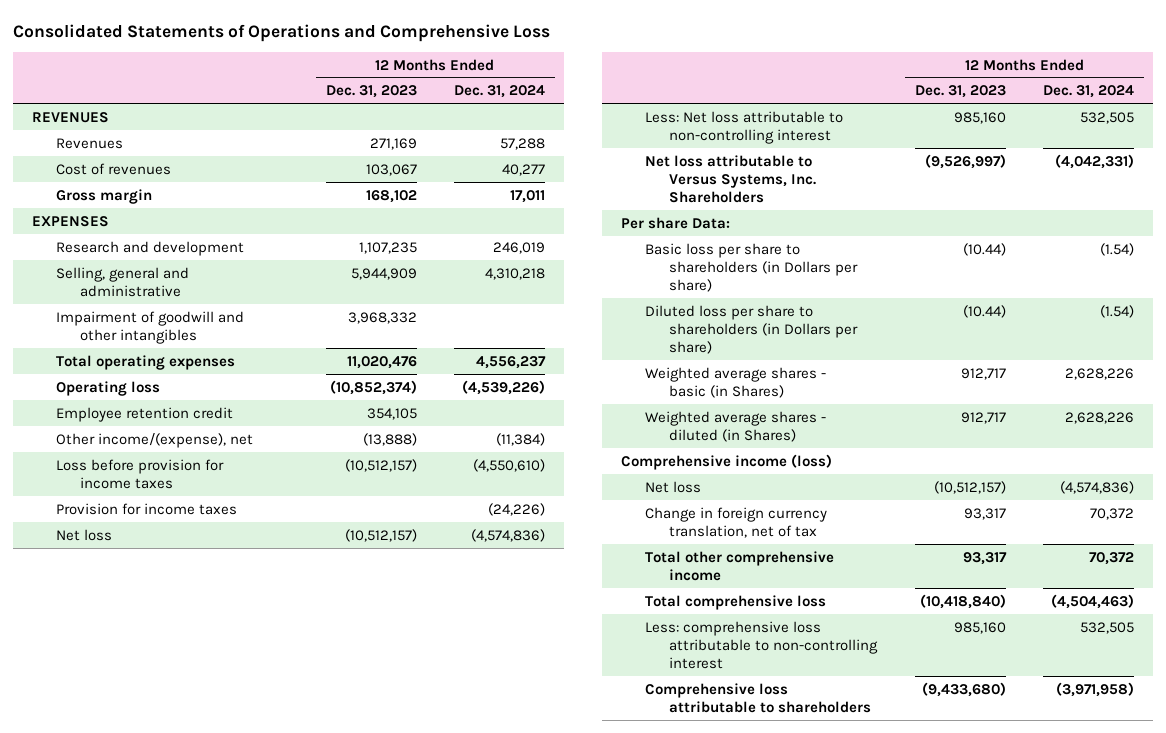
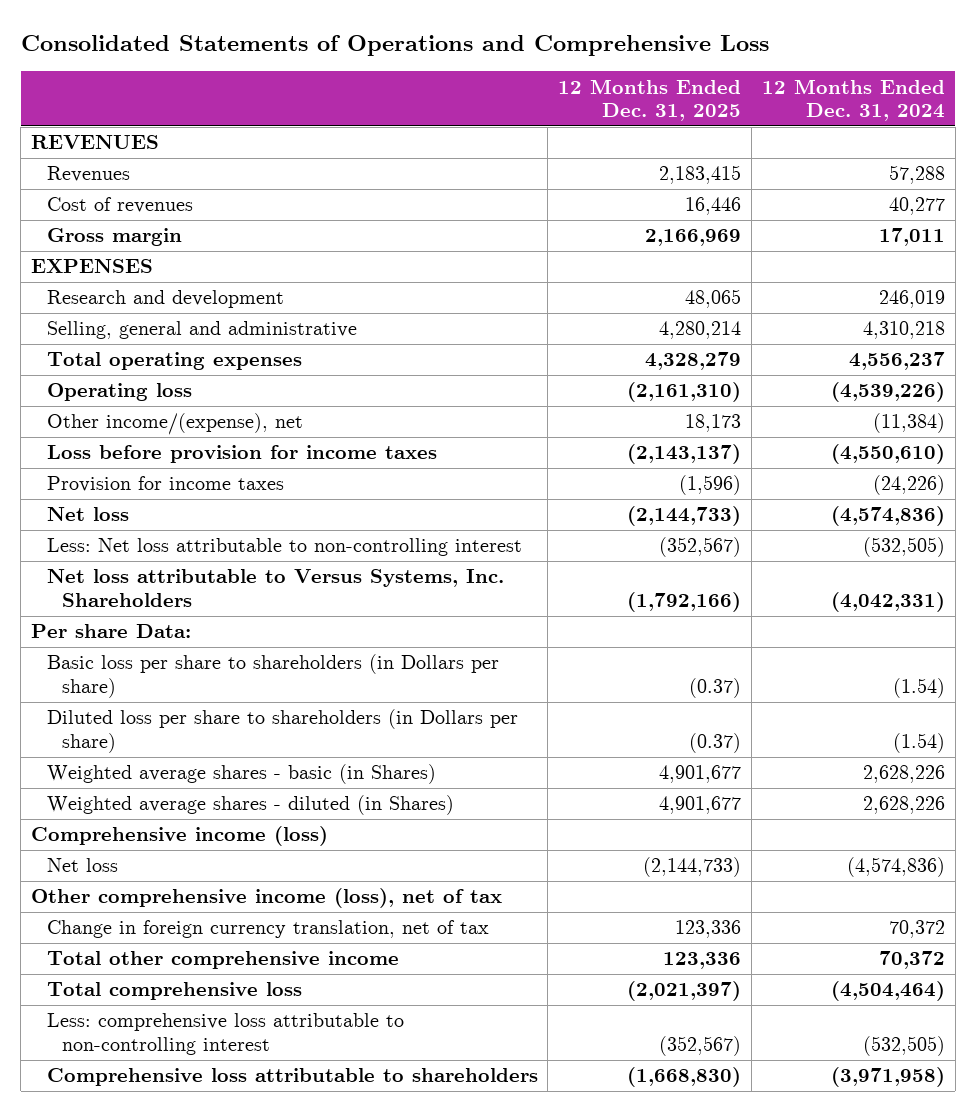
- | 12 Months Ended Dec. 31, 2023 | 12 Months Ended Dec. 31, 2024
+ | 12 Months Ended Dec. 31, 2025 | 12 Months Ended Dec. 31, 2024
- Impairment of goodwill and other intangibles | 3,968,332 |
- Employee retention credit | 354,105 |
- Less: Net loss attributable to non-controlling interest | 985,160 | 532,505
+ Less: Net loss attributable to non-controlling interest | (352,567) | (532,505)
+ Other comprehensive income (loss), net of tax
- Total comprehensive loss | (10,418,840) | (4,504,463)
- Less: comprehensive loss attributable to non-controlling interest | 985,160 | 532,505
+ Total comprehensive loss | (2,021,397) | (4,504,464)
+ Less: comprehensive loss attributable to non-controlling interest | (352,567) | (532,505)

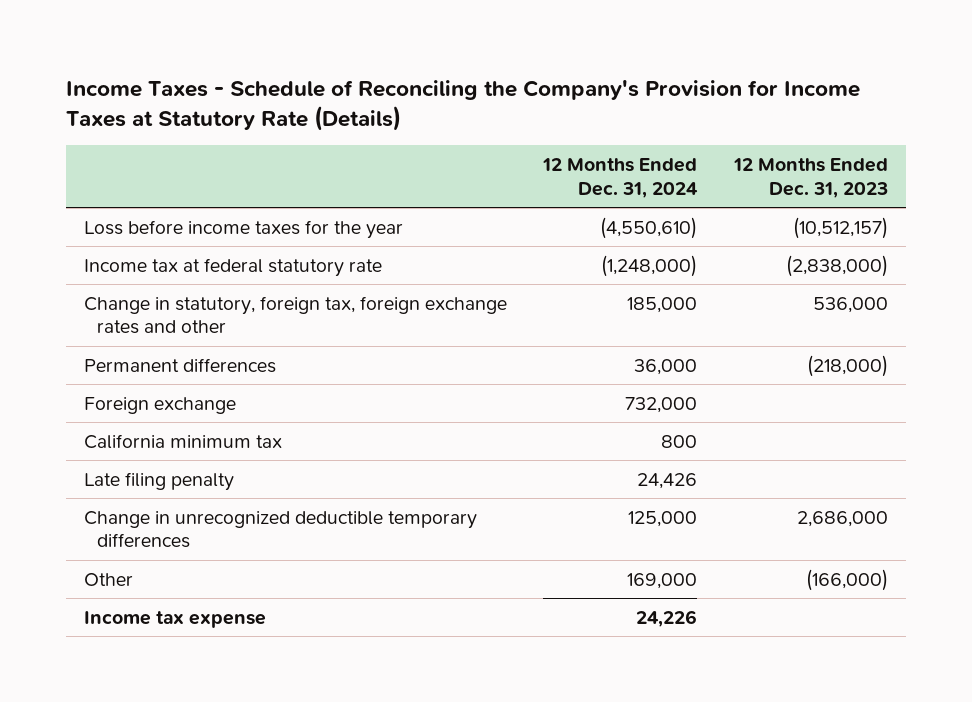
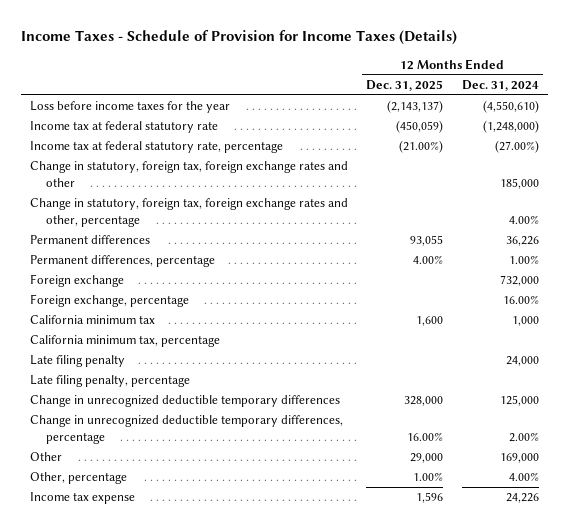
- Income Taxes - Schedule of Reconciling the Company's Provision for Income Taxes at Statutory Rate (Details)
+ Income Taxes - Schedule of Provision for Income Taxes (Details)
- | 12 Months Ended Dec. 31, 2024 | 12 Months Ended Dec. 31, 2023
+ | 12 Months Ended Dec. 31, 2025 | 12 Months Ended Dec. 31, 2024
+ Income tax at federal statutory rate, percentage | (21.00%) | (27.00%)
- Permanent differences | 36,000 | (218,000)
+ Change in statutory, foreign tax, foreign exchange rates and other, percentage | | 4.00%
+ Permanent differences | 93,055 | 36,226
+ Permanent differences, percentage | 4.00% | 1.00%
- California minimum tax | 800 |
- Late filing penalty | 24,426 |
+ Foreign exchange, percentage | | 16.00%
+ California minimum tax | 1,600 | 1,000
+ California minimum tax, percentage
+ Late filing penalty | | 24,000
+ Late filing penalty, percentage
+ Change in unrecognized deductible temporary differences, percentage | 16.00% | 2.00%
+ Other, percentage | 1.00% | 4.00%

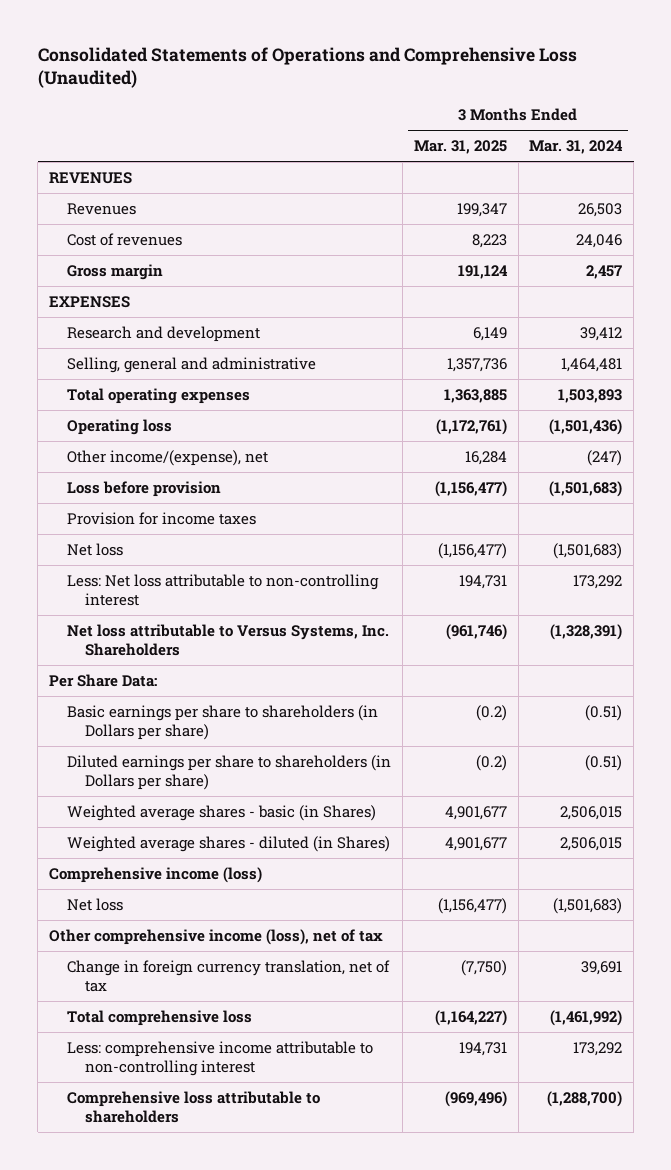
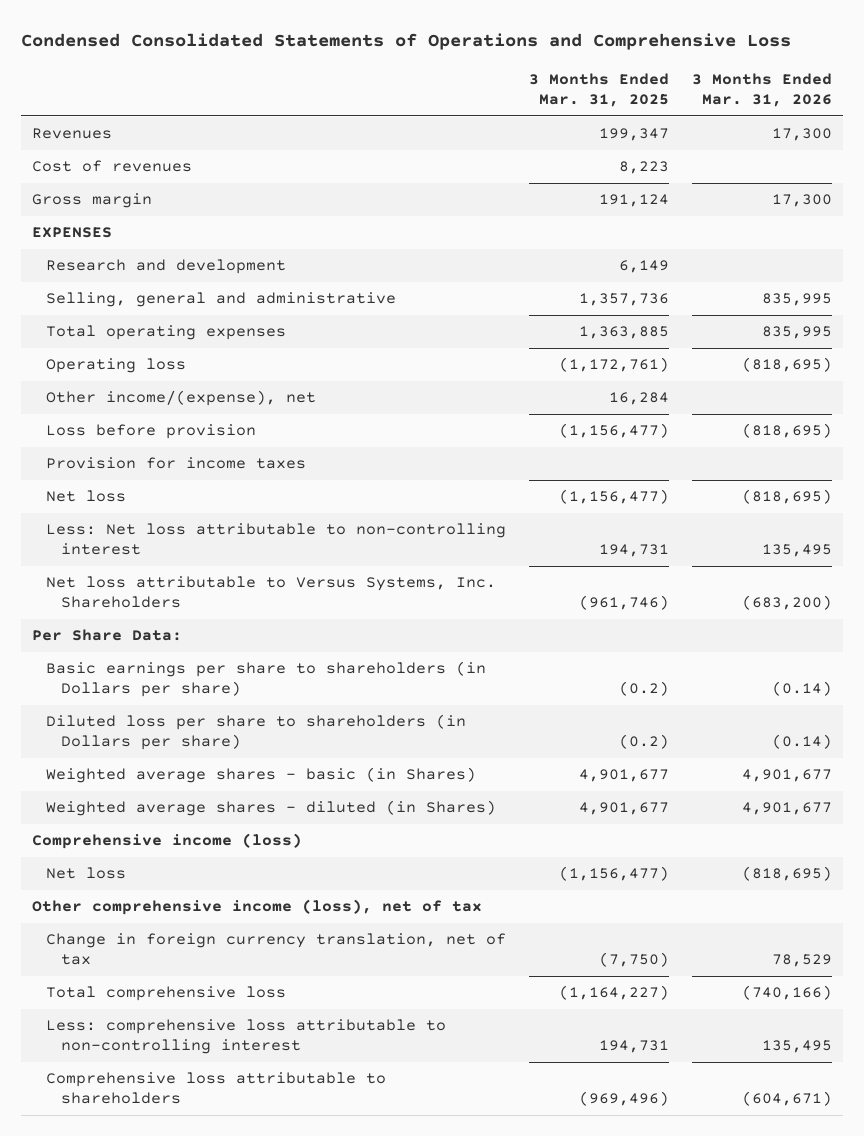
- Consolidated Statements of Operations and Comprehensive Loss (Unaudited)
+ Condensed Consolidated Statements of Operations and Comprehensive Loss
- | 3 Months Ended Mar. 31, 2025 | 3 Months Ended Mar. 31, 2024
+ | 3 Months Ended Mar. 31, 2025 | 3 Months Ended Mar. 31, 2026
- REVENUES
- Diluted earnings per share to shareholders (in Dollars per share) | (0.2) | (0.51)
+ Diluted loss per share to shareholders (in Dollars per share) | (0.2) | (0.14)
- Less: comprehensive income attributable to non-controlling interest | 194,731 | 173,292
+ Less: comprehensive loss attributable to non-controlling interest | 194,731 | 135,495

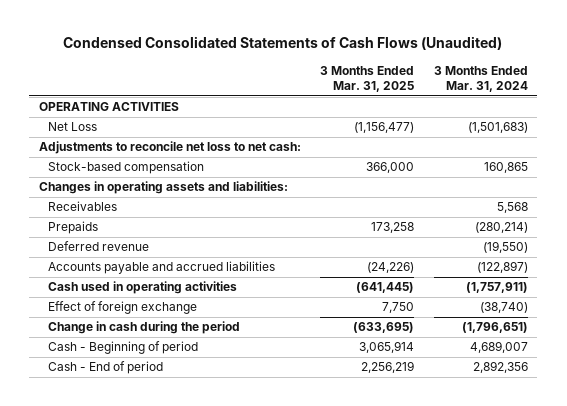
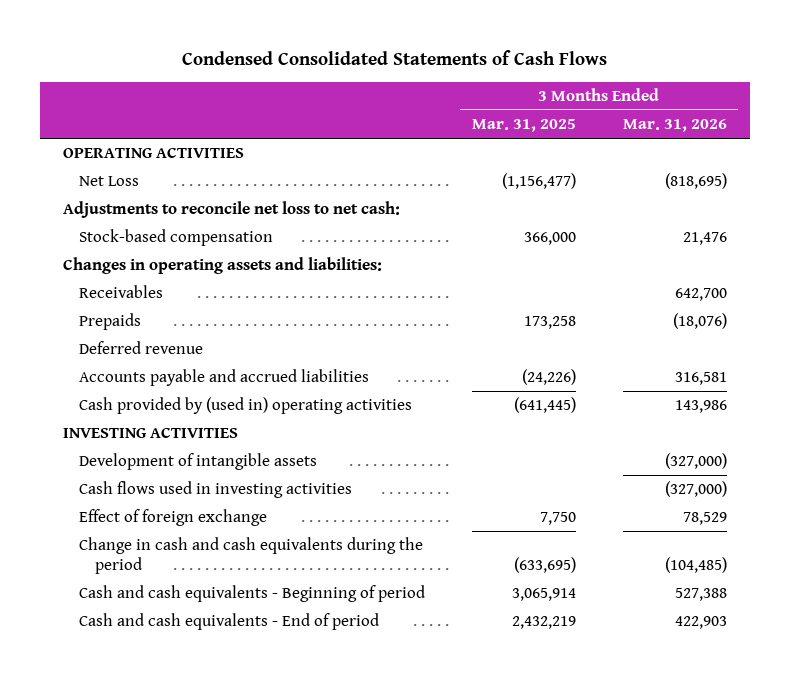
- Condensed Consolidated Statements of Cash Flows (Unaudited)
+ Condensed Consolidated Statements of Cash Flows
- | 3 Months Ended Mar. 31, 2025 | 3 Months Ended Mar. 31, 2024
+ | 3 Months Ended Mar. 31, 2025 | 3 Months Ended Mar. 31, 2026
- Cash used in operating activities | (641,445) | (1,757,911)
+ Cash provided by (used in) operating activities | (641,445) | 143,986
+ INVESTING ACTIVITIES
+ Development of intangible assets | | (327,000)
+ Cash flows used in investing activities | | (327,000)
- Change in cash during the period | (633,695) | (1,796,651)
- Cash - Beginning of period | 3,065,914 | 4,689,007
- Cash - End of period | 2,256,219 | 2,892,356
+ Change in cash and cash equivalents during the period | (633,695) | (104,485)
+ Cash and cash equivalents - Beginning of period | 3,065,914 | 527,388
+ Cash and cash equivalents - End of period | 2,432,219 | 422,903

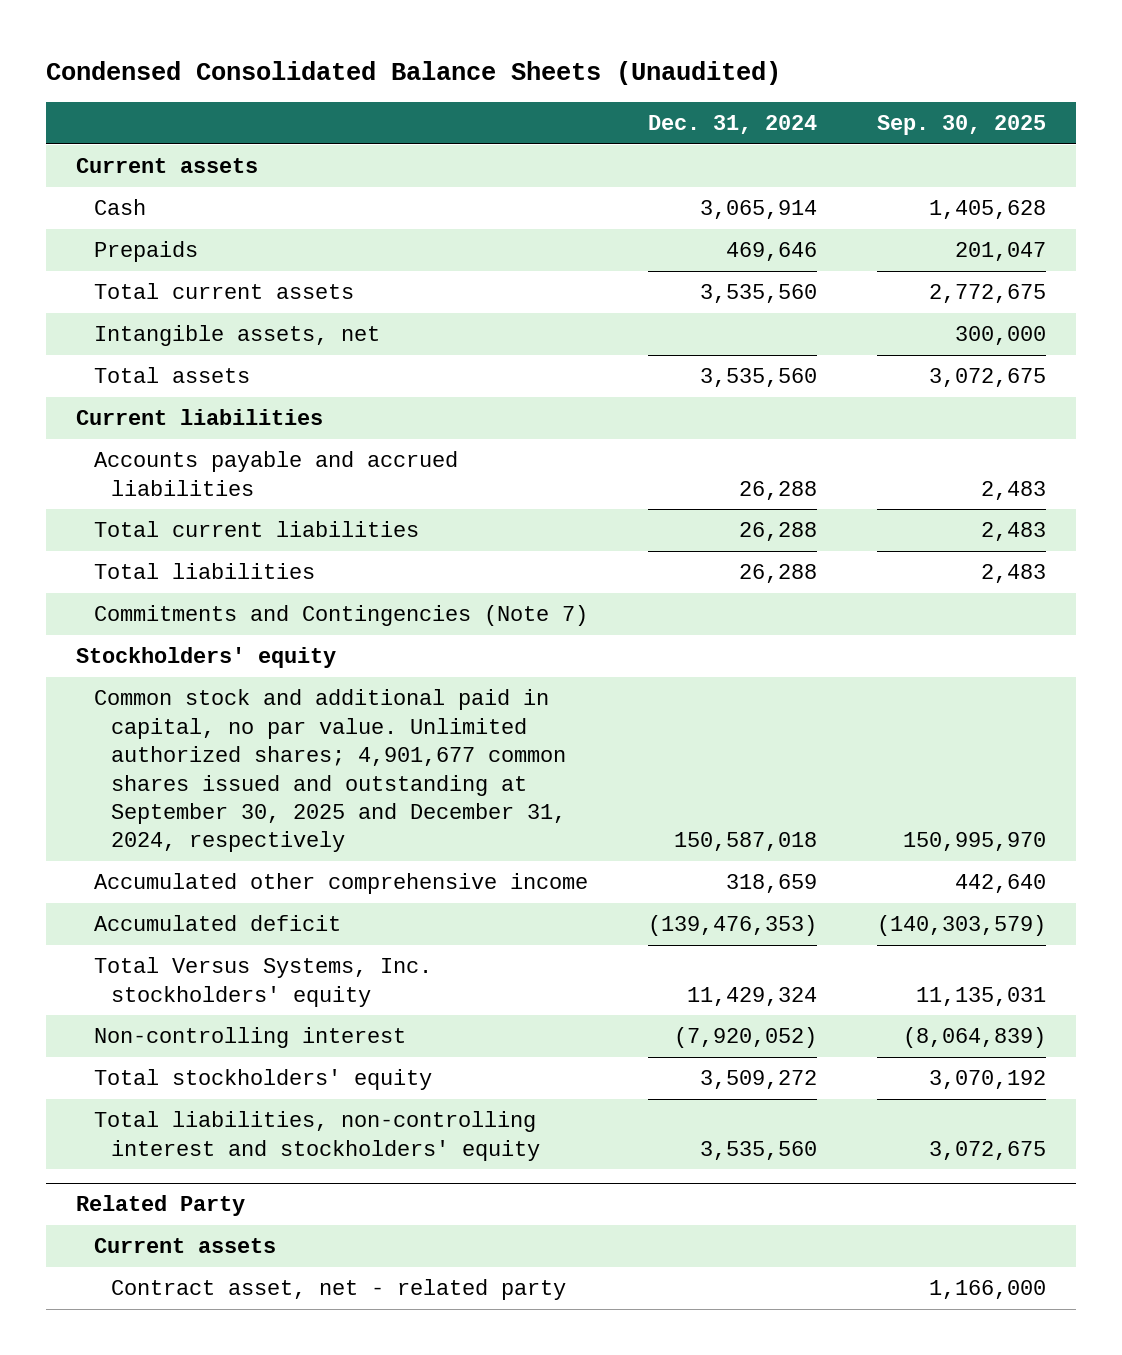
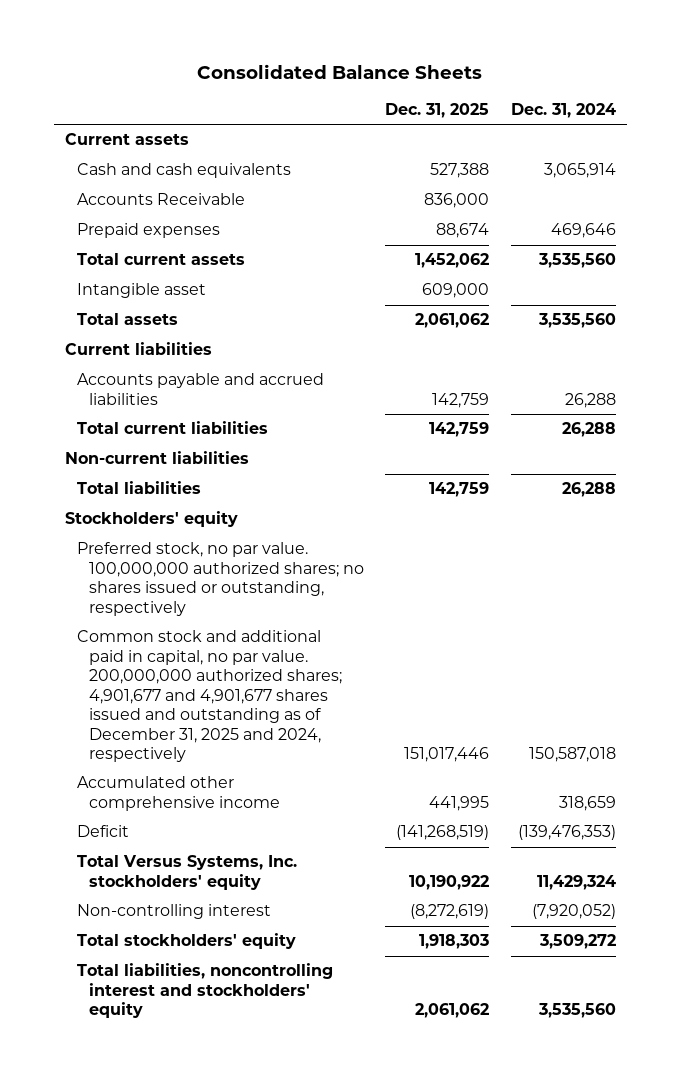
- Condensed Consolidated Balance Sheets (Unaudited)
+ Consolidated Balance Sheets
- | Dec. 31, 2024 | Sep. 30, 2025
+ | Dec. 31, 2025 | Dec. 31, 2024
- Cash | 3,065,914 | 1,405,628
- Prepaids | 469,646 | 201,047
+ Cash and cash equivalents | 527,388 | 3,065,914
+ Accounts Receivable | 836,000 |
+ Prepaid expenses | 88,674 | 469,646
- Intangible assets, net | | 300,000
+ Intangible asset | 609,000 |
+ Non-current liabilities
- Commitments and Contingencies (Note 7)
- Common stock and additional paid in capital, no par value. Unlimited authorized shares; 4,901,677 common shares issued and outstanding at September 30, 2025 and December 31, 2024, respectively | 150,587,018 | 150,995,970
+ Preferred stock, no par value. 100,000,000 authorized shares; no shares issued or outstanding, respectively
+ Common stock and additional paid in capital, no par value. 200,000,000 authorized shares; 4,901,677 and 4,901,677 shares issued and outstanding as of December 31, 2025 and 2024, respectively | 151,017,446 | 150,587,018
- Accumulated deficit | (139,476,353) | (140,303,579)
+ Deficit | (141,268,519) | (139,476,353)
- Total liabilities, non-controlling interest and stockholders' equity | 3,535,560 | 3,072,675
- Related Party
- Current assets
- Contract asset, net - related party | | 1,166,000
+ Total liabilities, noncontrolling interest and stockholders' equity | 2,061,062 | 3,535,560

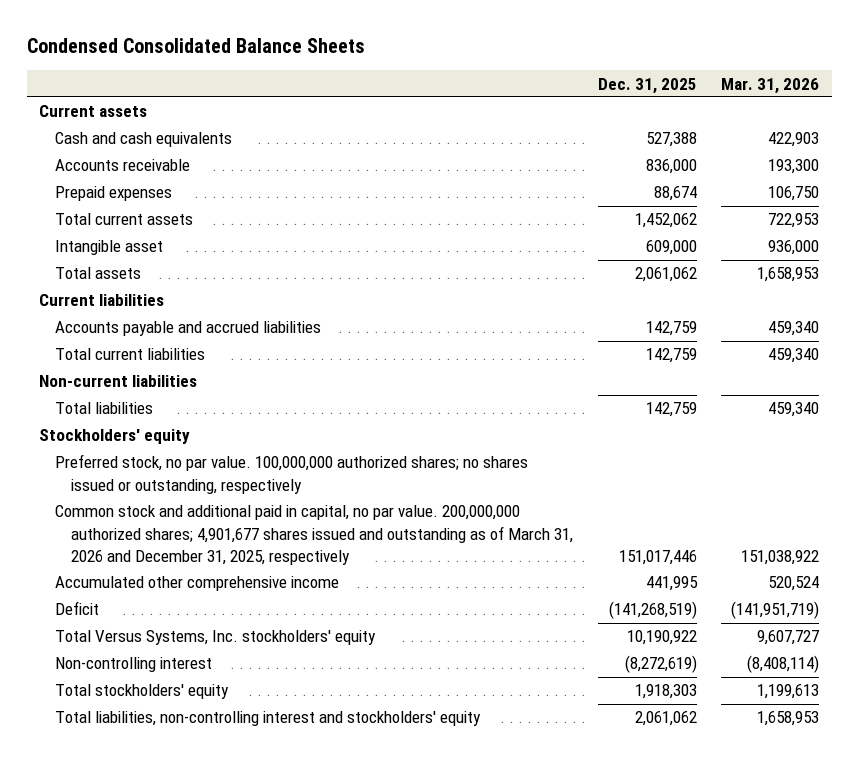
- Consolidated Balance Sheets
+ Condensed Consolidated Balance Sheets
- | Dec. 31, 2025 | Dec. 31, 2024
+ | Dec. 31, 2025 | Mar. 31, 2026
- Accounts Receivable | 836,000 |
+ Accounts receivable | 836,000 | 193,300
- Common stock and additional paid in capital, no par value. 200,000,000 authorized shares; 4,901,677 and 4,901,677 shares issued and outstanding as of December 31, 2025 and 2024, respectively | 151,017,446 | 150,587,018
+ Common stock and additional paid in capital, no par value. 200,000,000 authorized shares; 4,901,677 shares issued and outstanding as of March 31, 2026 and December 31, 2025, respectively | 151,017,446 | 151,038,922
- Total liabilities, noncontrolling interest and stockholders' equity | 2,061,062 | 3,535,560
+ Total liabilities, non-controlling interest and stockholders' equity | 2,061,062 | 1,658,953

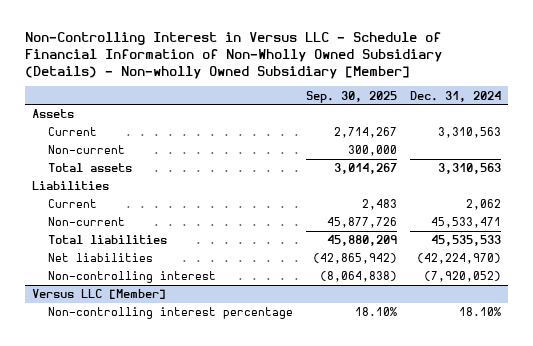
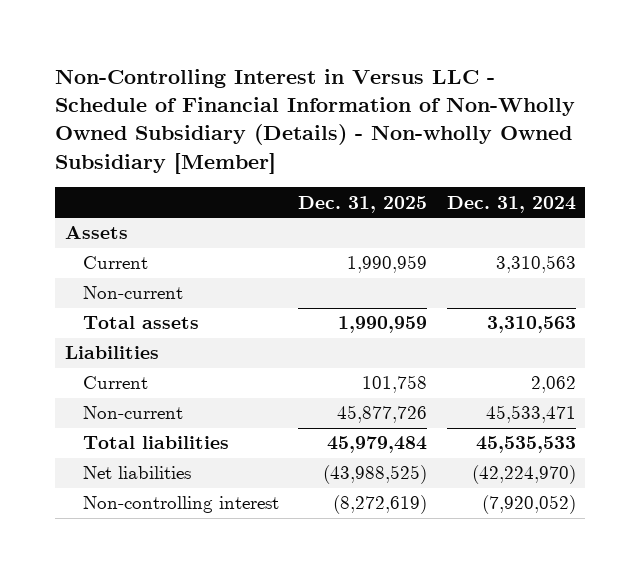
- | Sep. 30, 2025 | Dec. 31, 2024
+ | Dec. 31, 2025 | Dec. 31, 2024
- Versus LLC [Member]
- Non-controlling interest percentage | 18.10% | 18.10%

